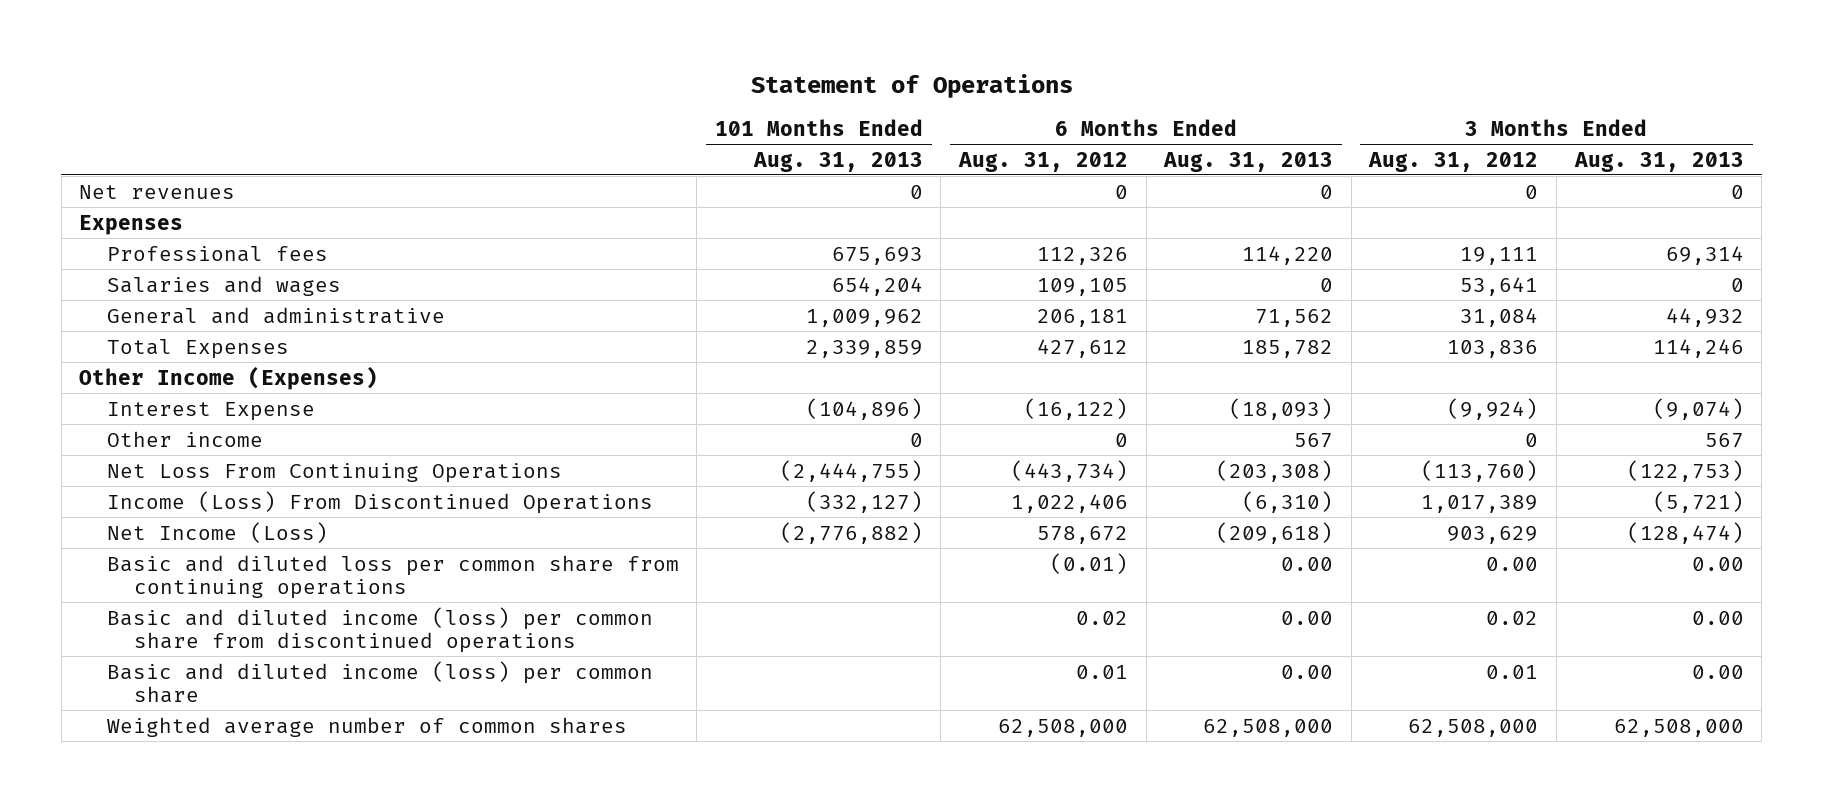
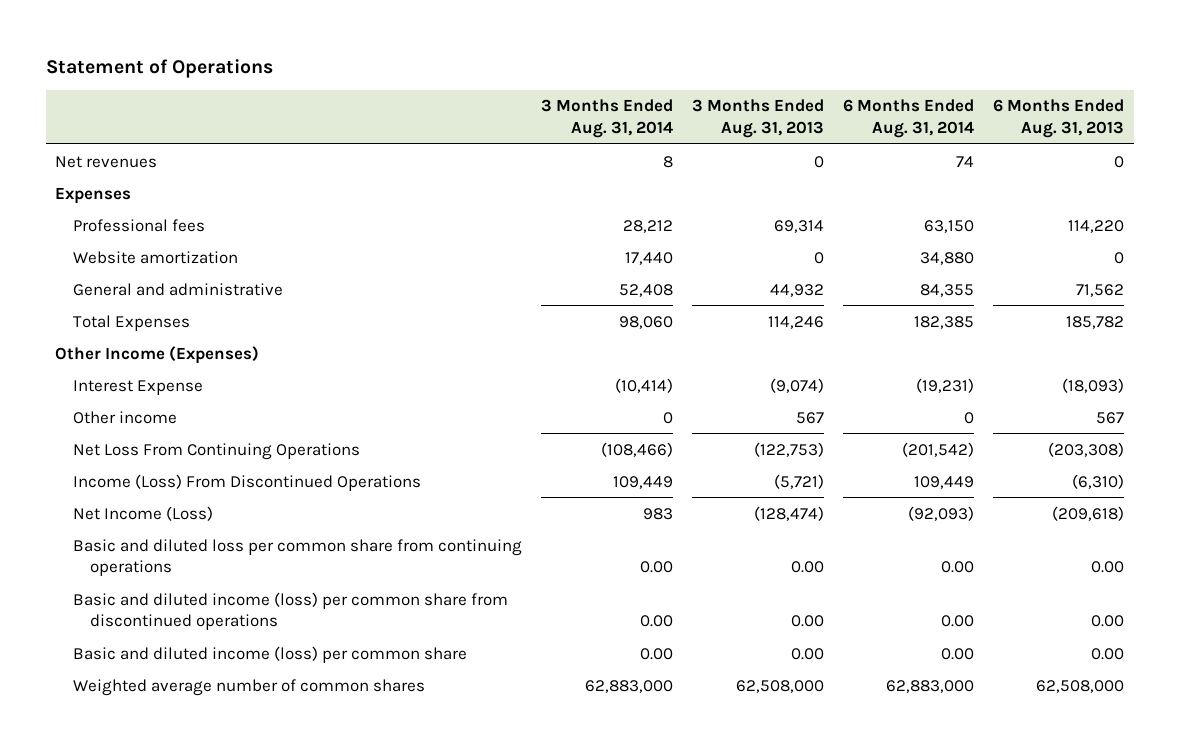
- | 101 Months Ended Aug. 31, 2013 | 6 Months Ended Aug. 31, 2012 | 6 Months Ended Aug. 31, 2013 | 3 Months Ended Aug. 31, 2012 | 3 Months Ended Aug. 31, 2013
+ | 3 Months Ended Aug. 31, 2014 | 3 Months Ended Aug. 31, 2013 | 6 Months Ended Aug. 31, 2014 | 6 Months Ended Aug. 31, 2013
- Salaries and wages | 654,204 | 109,105 | 0 | 53,641 | 0
+ Website amortization | 17,440 | 0 | 34,880 | 0

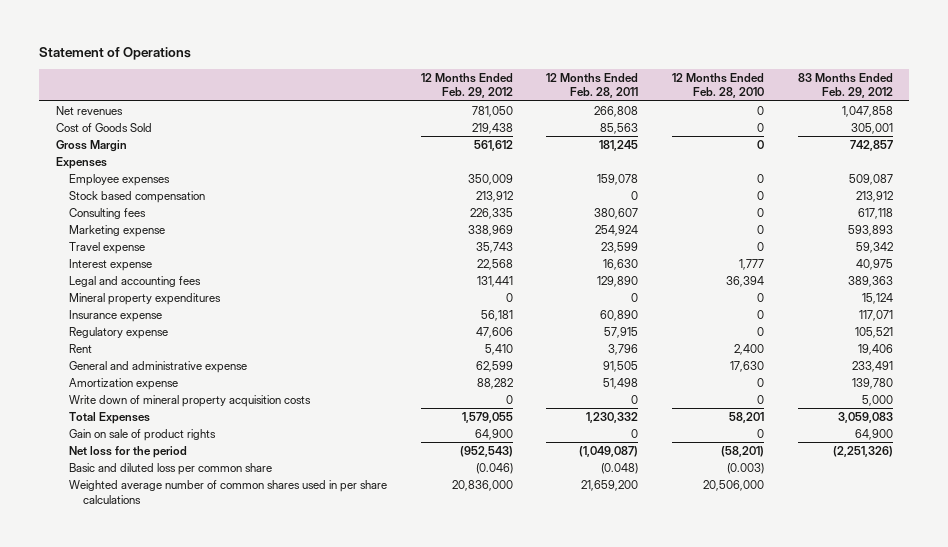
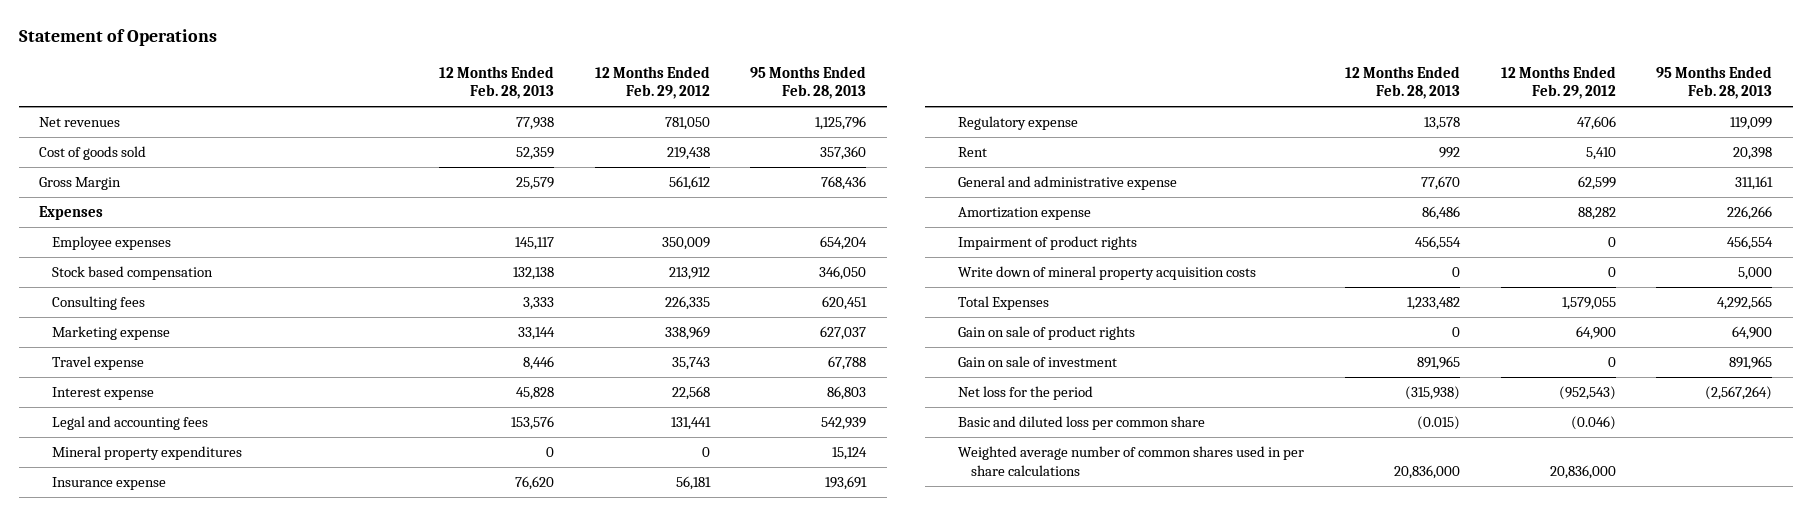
- | 12 Months Ended Feb. 29, 2012 | 12 Months Ended Feb. 28, 2011 | 12 Months Ended Feb. 28, 2010 | 83 Months Ended Feb. 29, 2012
+ | 12 Months Ended Feb. 28, 2013 | 12 Months Ended Feb. 29, 2012 | 95 Months Ended Feb. 28, 2013
- Cost of Goods Sold | 219,438 | 85,563 | 0 | 305,001
+ Cost of goods sold | 52,359 | 219,438 | 357,360
+ Impairment of product rights | 456,554 | 0 | 456,554
+ Gain on sale of investment | 891,965 | 0 | 891,965

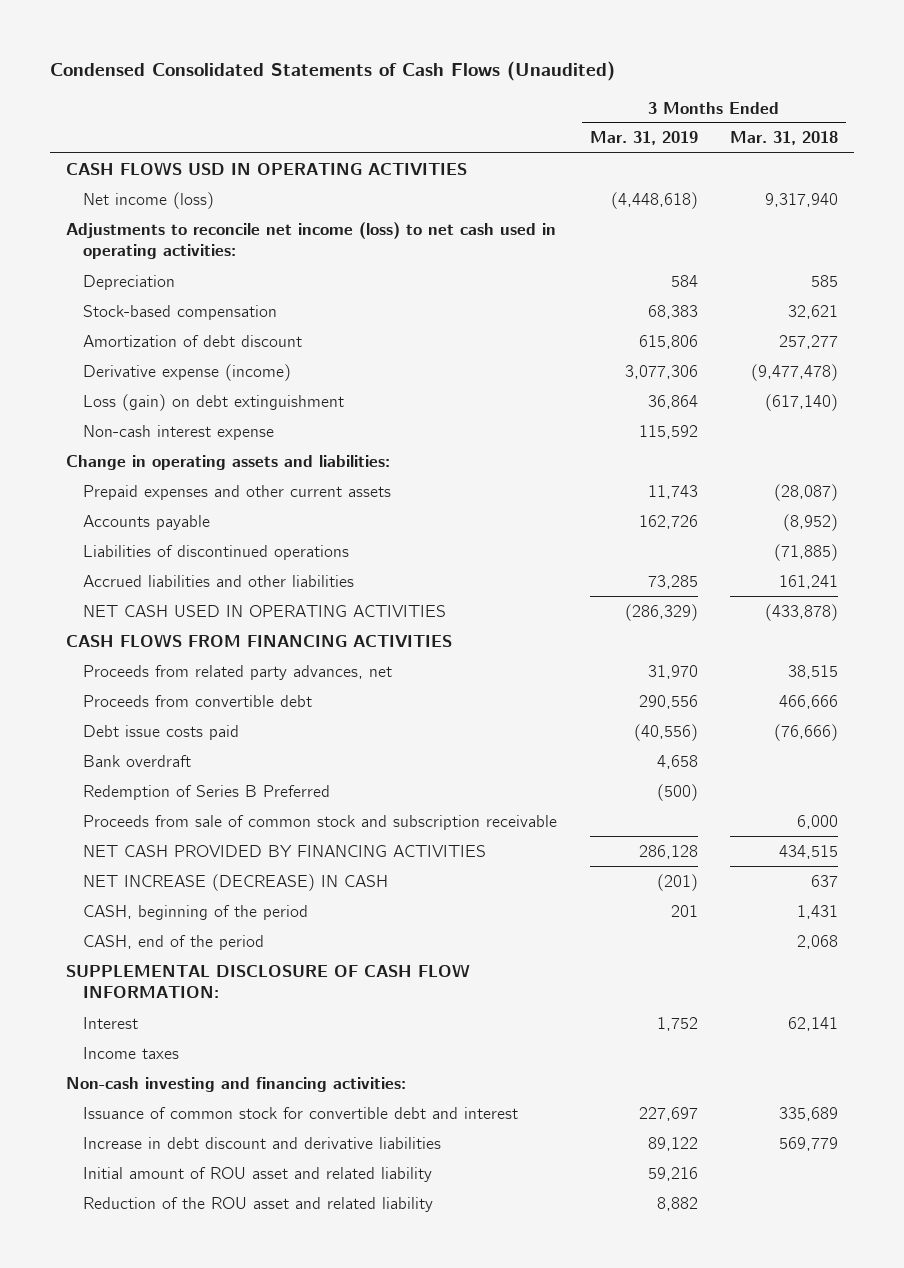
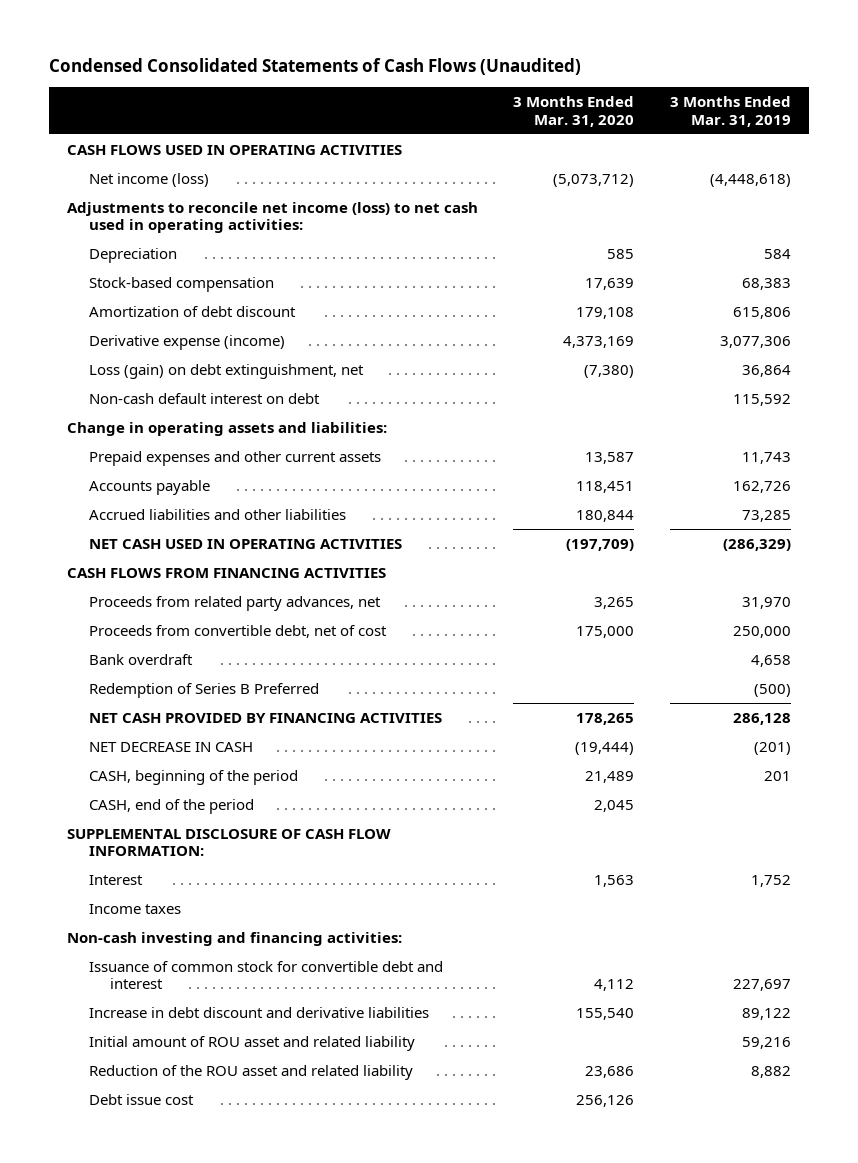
- | 3 Months Ended Mar. 31, 2019 | 3 Months Ended Mar. 31, 2018
+ | 3 Months Ended Mar. 31, 2020 | 3 Months Ended Mar. 31, 2019
- CASH FLOWS USD IN OPERATING ACTIVITIES
+ CASH FLOWS USED IN OPERATING ACTIVITIES
- Loss (gain) on debt extinguishment | 36,864 | (617,140)
- Non-cash interest expense | 115,592 |
+ Loss (gain) on debt extinguishment, net | (7,380) | 36,864
+ Non-cash default interest on debt | | 115,592
- Liabilities of discontinued operations | | (71,885)
- Proceeds from convertible debt | 290,556 | 466,666
- Debt issue costs paid | (40,556) | (76,666)
+ Proceeds from convertible debt, net of cost | 175,000 | 250,000
- Proceeds from sale of common stock and subscription receivable | | 6,000
- NET INCREASE (DECREASE) IN CASH | (201) | 637
+ NET DECREASE IN CASH | (19,444) | (201)
+ Debt issue cost | 256,126 |

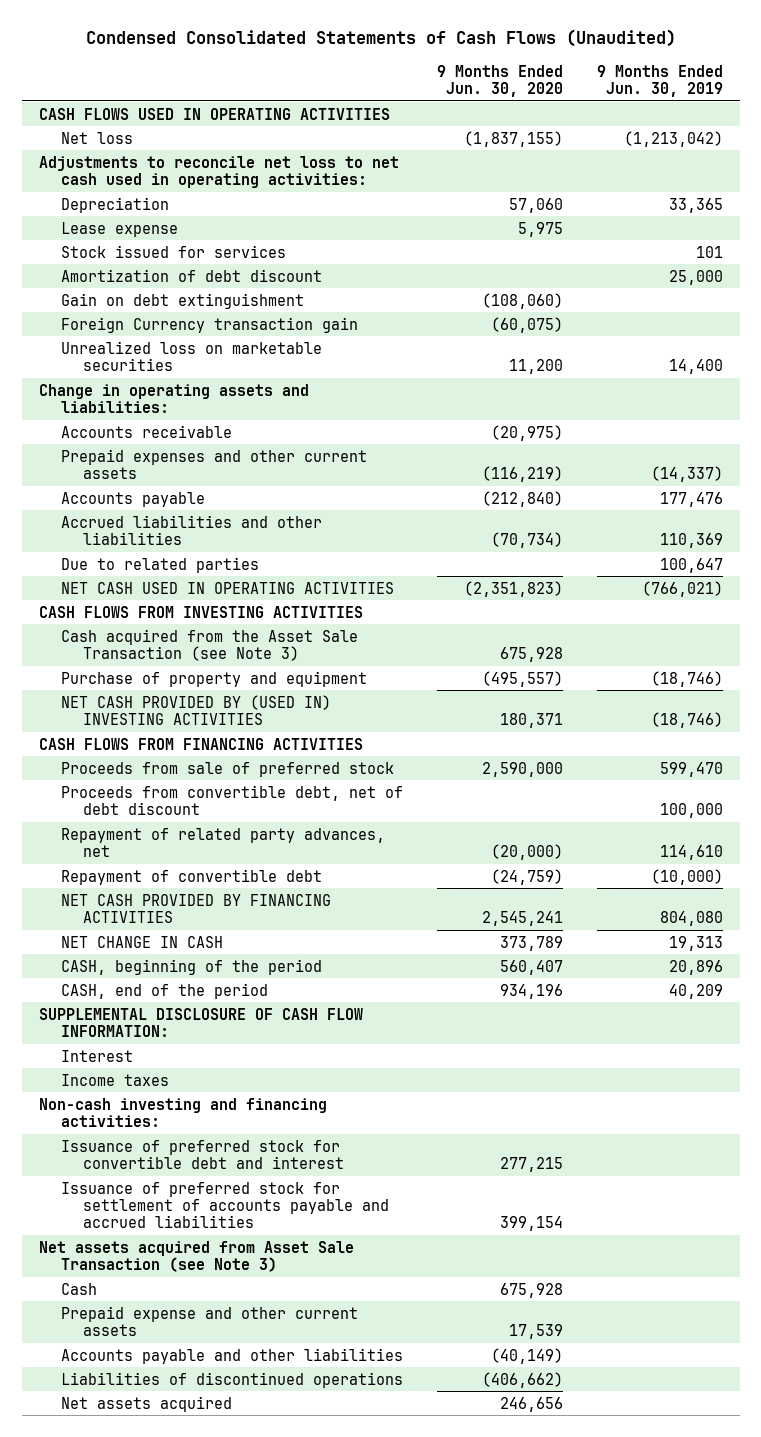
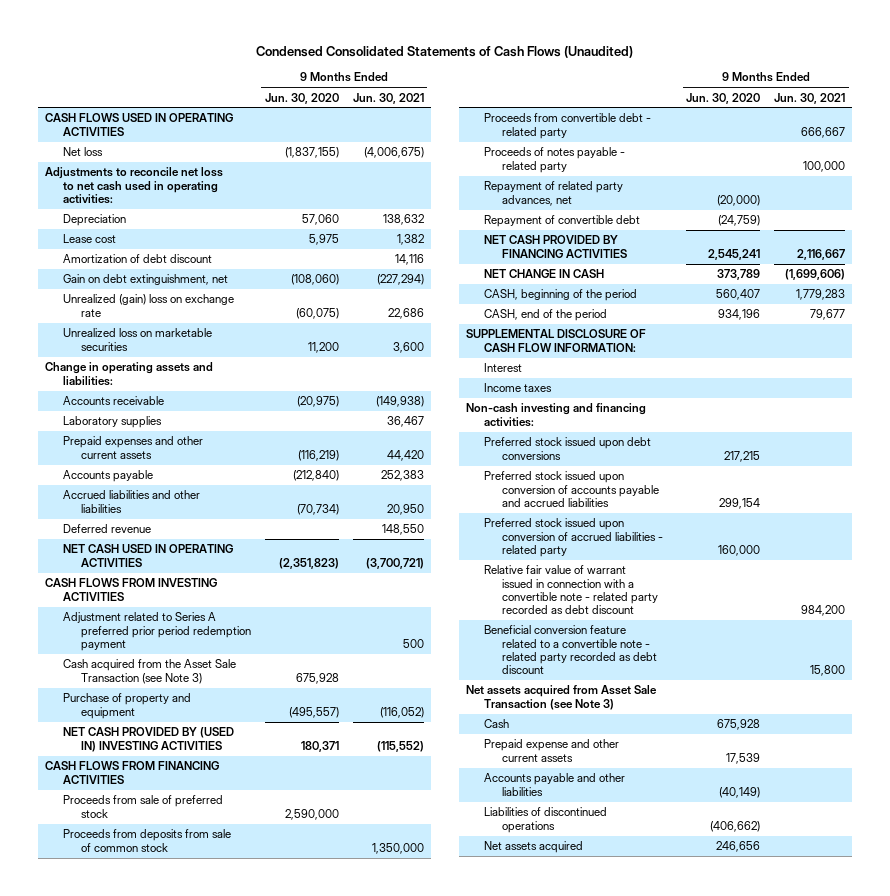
- | 9 Months Ended Jun. 30, 2020 | 9 Months Ended Jun. 30, 2019
+ | 9 Months Ended Jun. 30, 2020 | 9 Months Ended Jun. 30, 2021
- Lease expense | 5,975 |
- Stock issued for services | | 101
+ Lease cost | 5,975 | 1,382
- Gain on debt extinguishment | (108,060) |
- Foreign Currency transaction gain | (60,075) |
+ Gain on debt extinguishment, net | (108,060) | (227,294)
+ Unrealized (gain) loss on exchange rate | (60,075) | 22,686
+ Laboratory supplies | | 36,467
- Due to related parties | | 100,647
+ Deferred revenue | | 148,550
+ Adjustment related to Series A preferred prior period redemption payment | | 500
- Proceeds from convertible debt, net of debt discount | | 100,000
+ Proceeds from deposits from sale of common stock | | 1,350,000
+ Proceeds from convertible debt - related party | | 666,667
+ Proceeds of notes payable - related party | | 100,000
- Issuance of preferred stock for convertible debt and interest | 277,215 |
- Issuance of preferred stock for settlement of accounts payable and accrued liabilities | 399,154 |
+ Preferred stock issued upon debt conversions | 217,215 |
+ Preferred stock issued upon conversion of accounts payable and accrued liabilities | 299,154 |
+ Preferred stock issued upon conversion of accrued liabilities - related party | 160,000 |
+ Relative fair value of warrant issued in connection with a convertible note - related party recorded as debt discount | | 984,200
+ Beneficial conversion feature related to a convertible note - related party recorded as debt discount | | 15,800

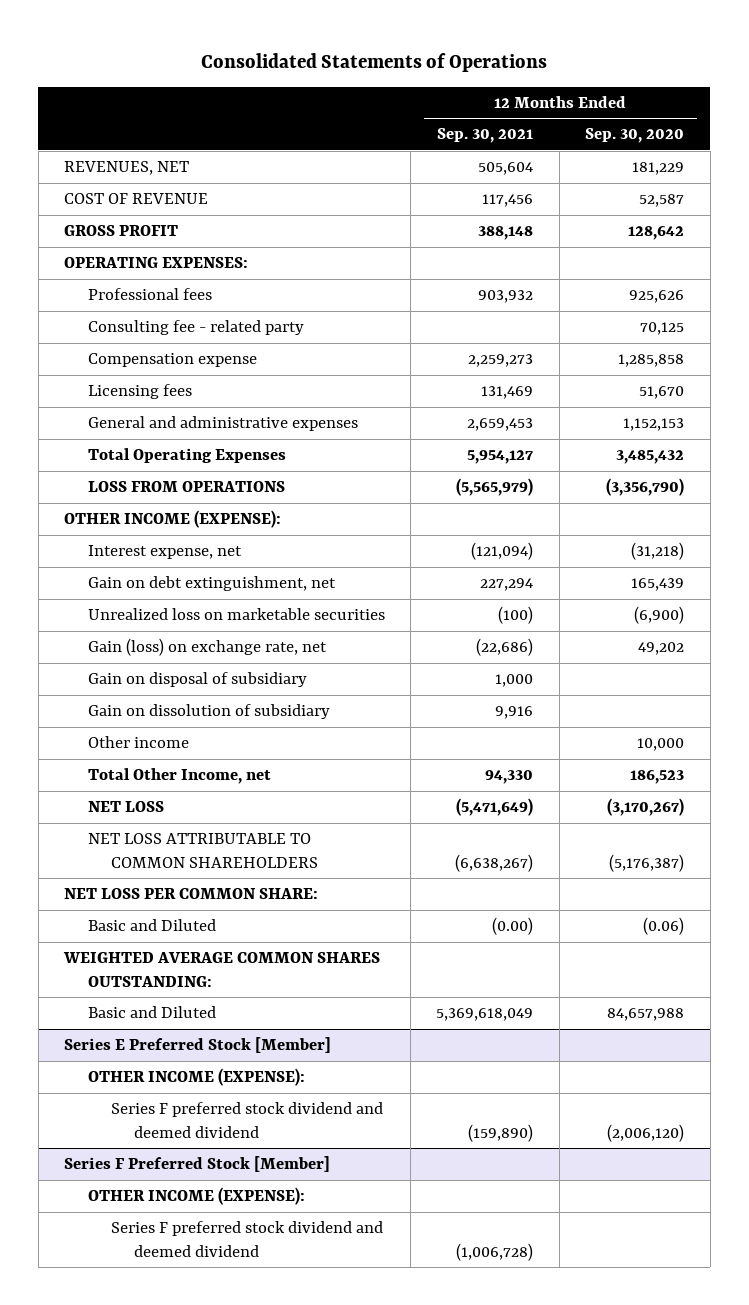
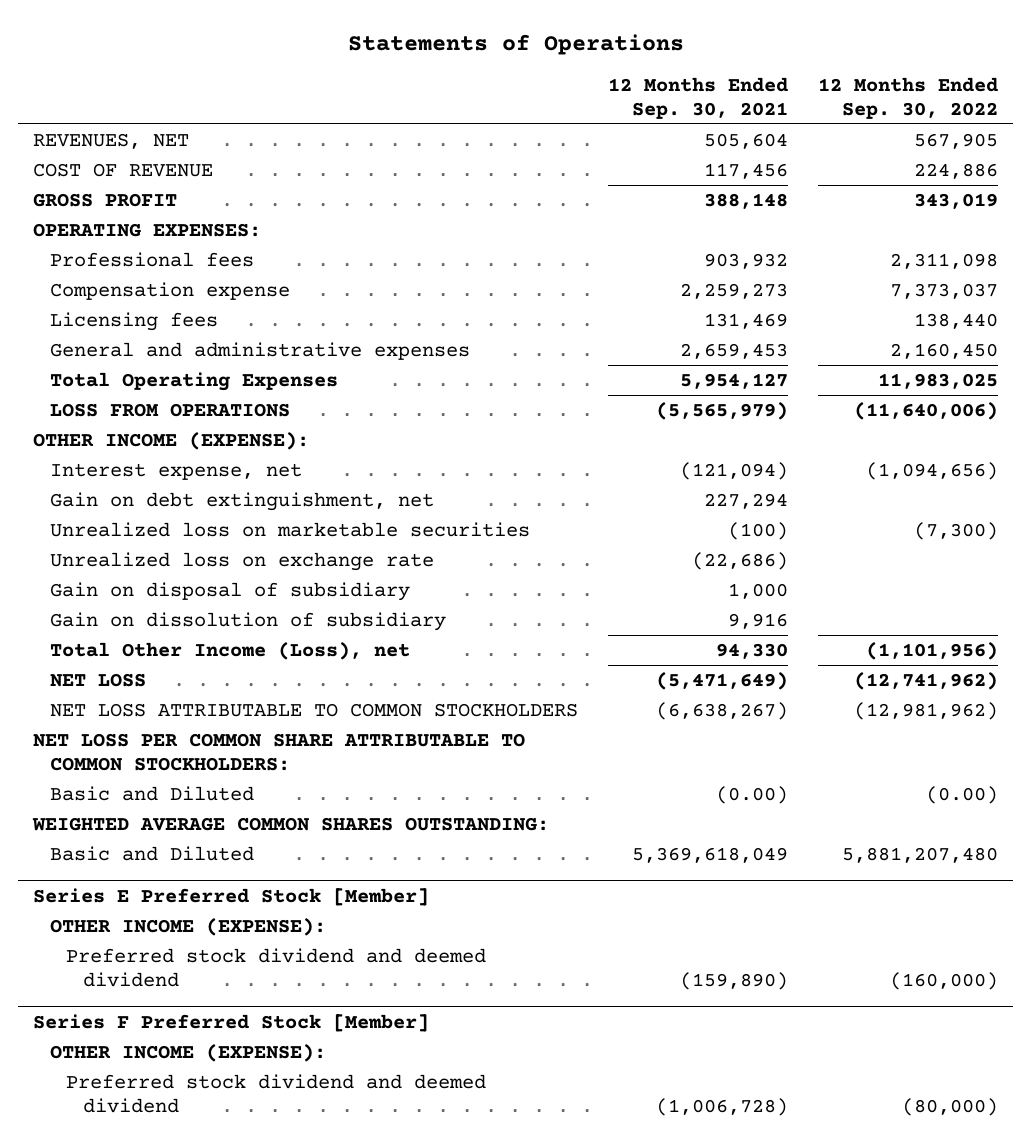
- Consolidated Statements of Operations
+ Statements of Operations
- | 12 Months Ended Sep. 30, 2021 | 12 Months Ended Sep. 30, 2020
+ | 12 Months Ended Sep. 30, 2021 | 12 Months Ended Sep. 30, 2022
- Consulting fee - related party | | 70,125
- Gain (loss) on exchange rate, net | (22,686) | 49,202
+ Unrealized loss on exchange rate | (22,686) |
- Other income | | 10,000
- Total Other Income, net | 94,330 | 186,523
+ Total Other Income (Loss), net | 94,330 | (1,101,956)
- NET LOSS ATTRIBUTABLE TO COMMON SHAREHOLDERS | (6,638,267) | (5,176,387)
- NET LOSS PER COMMON SHARE:
+ NET LOSS ATTRIBUTABLE TO COMMON STOCKHOLDERS | (6,638,267) | (12,981,962)
+ NET LOSS PER COMMON SHARE ATTRIBUTABLE TO COMMON STOCKHOLDERS:
@ Series E Preferred Stock [Member]
- Series F preferred stock dividend and deemed dividend | (159,890) | (2,006,120)
+ Preferred stock dividend and deemed dividend | (159,890) | (160,000)
@ Series F Preferred Stock [Member]
- Series F preferred stock dividend and deemed dividend | (1,006,728) |
+ Preferred stock dividend and deemed dividend | (1,006,728) | (80,000)

